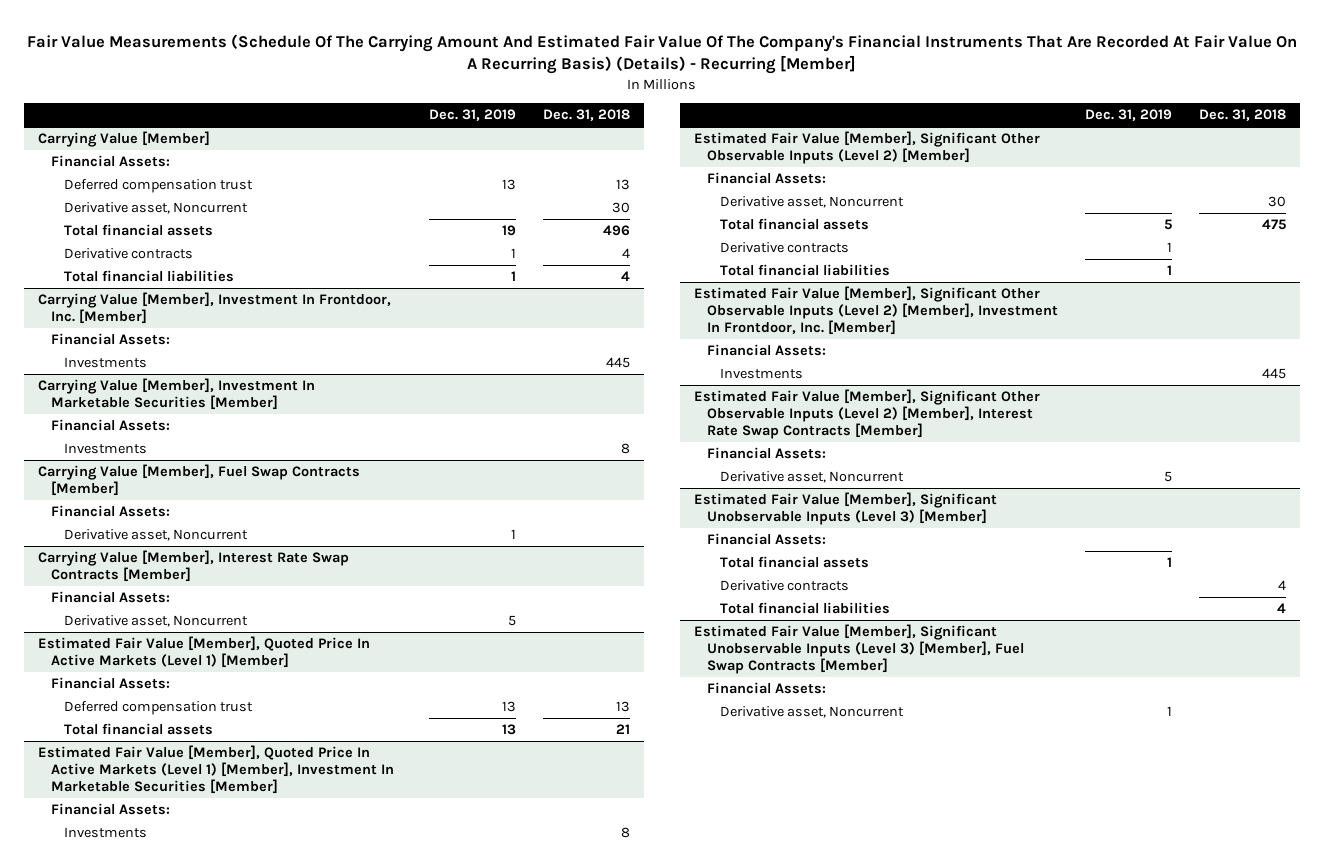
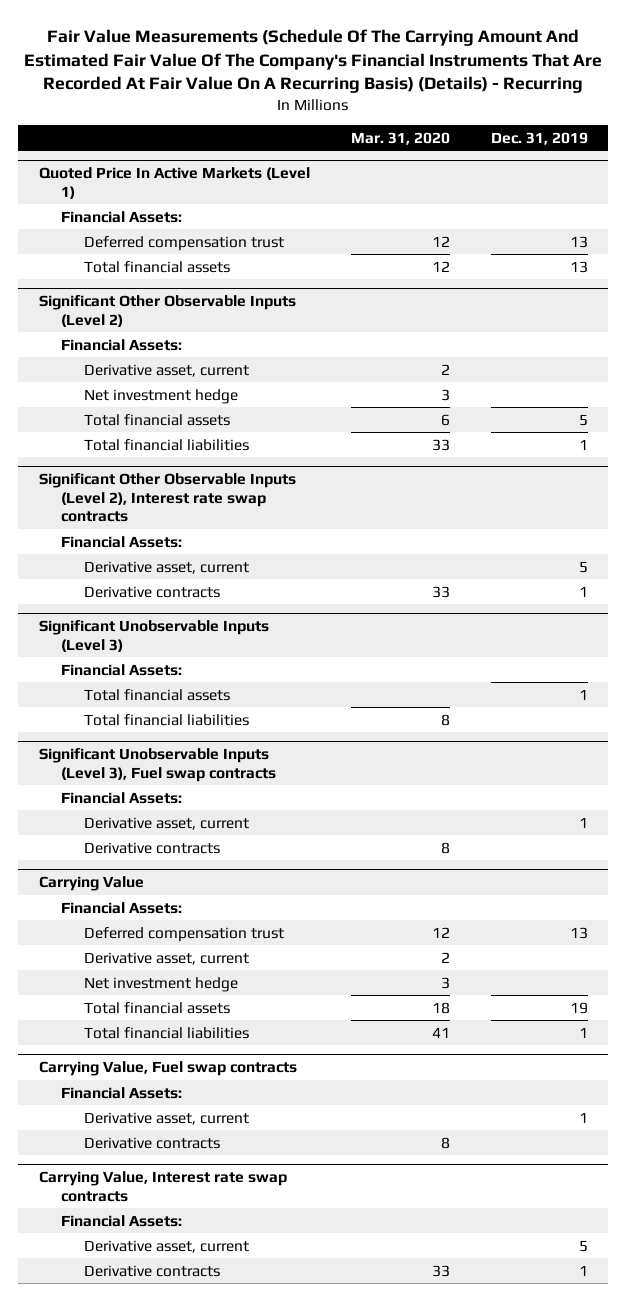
- Fair Value Measurements (Schedule Of The Carrying Amount And Estimated Fair Value Of The Company's Financial Instruments That Are Recorded At Fair Value On A Recurring Basis) (Details) - Recurring [Member]
+ Fair Value Measurements (Schedule Of The Carrying Amount And Estimated Fair Value Of The Company's Financial Instruments That Are Recorded At Fair Value On A Recurring Basis) (Details) - Recurring
- | Dec. 31, 2019 | Dec. 31, 2018
+ | Mar. 31, 2020 | Dec. 31, 2019
- Carrying Value [Member]
+ Quoted Price In Active Markets (Level 1)
- Derivative asset, Noncurrent | | 30
- Total financial assets | 19 | 496
- Derivative contracts | 1 | 4
- Total financial liabilities | 1 | 4
- Carrying Value [Member], Investment In Frontdoor, Inc. [Member]
+ Total financial assets | 12 | 13
+ Significant Other Observable Inputs (Level 2)
- Investments | | 445
- Carrying Value [Member], Investment In Marketable Securities [Member]
+ Derivative asset, current | 2 |
+ Net investment hedge | 3 |
+ Total financial assets | 6 | 5
+ Total financial liabilities | 33 | 1
+ Significant Other Observable Inputs (Level 2), Interest rate swap contracts
- Investments | | 8
- Carrying Value [Member], Fuel Swap Contracts [Member]
+ Derivative asset, current | | 5
+ Derivative contracts | 33 | 1
+ Significant Unobservable Inputs (Level 3)
- Derivative asset, Noncurrent | 1 |
- Carrying Value [Member], Interest Rate Swap Contracts [Member]
+ Total financial assets | | 1
+ Total financial liabilities | 8 |
+ Significant Unobservable Inputs (Level 3), Fuel swap contracts
- Derivative asset, Noncurrent | 5 |
- Estimated Fair Value [Member], Quoted Price In Active Markets (Level 1) [Member]
+ Derivative asset, current | | 1
+ Derivative contracts | 8 |
+ Carrying Value
- Total financial assets | 13 | 21
- Estimated Fair Value [Member], Quoted Price In Active Markets (Level 1) [Member], Investment In Marketable Securities [Member]
- Financial Assets:
- Investments | | 8
- Estimated Fair Value [Member], Significant Other Observable Inputs (Level 2) [Member]
- Financial Assets:
- Derivative asset, Noncurrent | | 30
- Total financial assets | 5 | 475
- Derivative contracts | 1 |
+ Derivative asset, current | 2 |
+ Net investment hedge | 3 |
+ Total financial assets | 18 | 19
- Estimated Fair Value [Member], Significant Other Observable Inputs (Level 2) [Member], Investment In Frontdoor, Inc. [Member]
- Financial Assets:
- Investments | | 445
- Estimated Fair Value [Member], Significant Other Observable Inputs (Level 2) [Member], Interest Rate Swap Contracts [Member]
- Financial Assets:
- Derivative asset, Noncurrent | 5 |
- Estimated Fair Value [Member], Significant Unobservable Inputs (Level 3) [Member]
+ Carrying Value, Fuel swap contracts
- Total financial assets | 1 |
+ Derivative asset, current | | 1
- Total financial liabilities | | 4
- Estimated Fair Value [Member], Significant Unobservable Inputs (Level 3) [Member], Fuel Swap Contracts [Member]
+ Carrying Value, Interest rate swap contracts
- Derivative asset, Noncurrent | 1 |
+ Derivative asset, current | | 5
+ Derivative contracts | 33 | 1

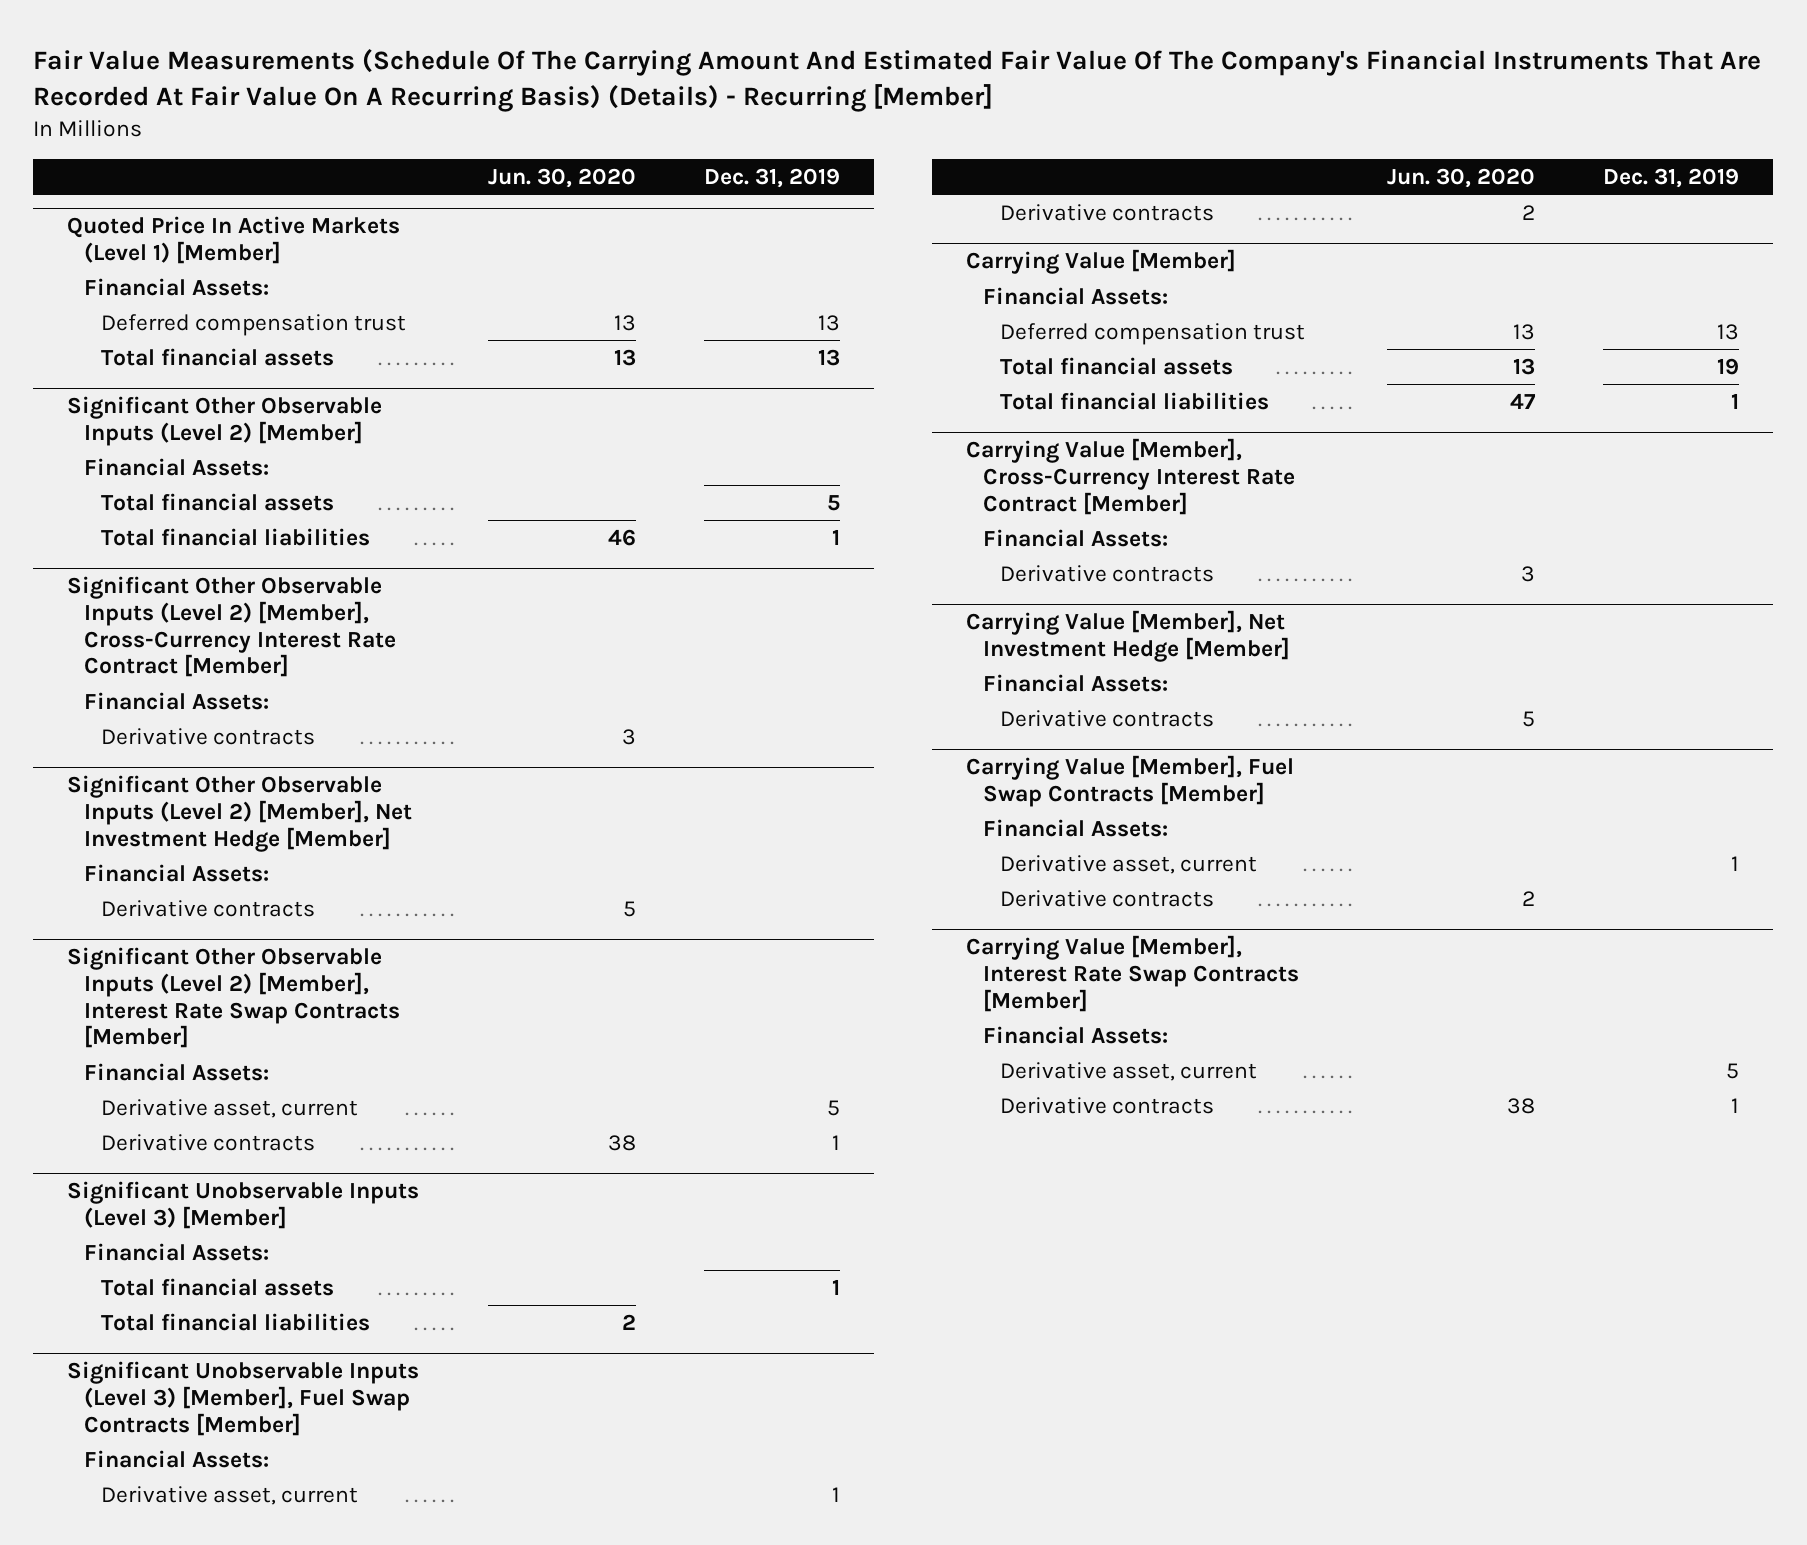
- Fair Value Measurements (Schedule Of The Carrying Amount And Estimated Fair Value Of The Company's Financial Instruments That Are Recorded At Fair Value On A Recurring Basis) (Details) - Recurring
+ Fair Value Measurements (Schedule Of The Carrying Amount And Estimated Fair Value Of The Company's Financial Instruments That Are Recorded At Fair Value On A Recurring Basis) (Details) - Recurring [Member]
- | Mar. 31, 2020 | Dec. 31, 2019
+ | Jun. 30, 2020 | Dec. 31, 2019
- Quoted Price In Active Markets (Level 1)
+ Quoted Price In Active Markets (Level 1) [Member]
- Significant Other Observable Inputs (Level 2)
+ Significant Other Observable Inputs (Level 2) [Member]
- Derivative asset, current | 2 |
- Net investment hedge | 3 |
- Significant Other Observable Inputs (Level 2), Interest rate swap contracts
+ Significant Other Observable Inputs (Level 2) [Member], Cross-Currency Interest Rate Contract [Member]
+ Derivative contracts | 3 |
+ Significant Other Observable Inputs (Level 2) [Member], Net Investment Hedge [Member]
+ Financial Assets:
+ Derivative contracts | 5 |
+ Significant Other Observable Inputs (Level 2) [Member], Interest Rate Swap Contracts [Member]
+ Financial Assets:
- Significant Unobservable Inputs (Level 3)
+ Significant Unobservable Inputs (Level 3) [Member]
- Significant Unobservable Inputs (Level 3), Fuel swap contracts
+ Significant Unobservable Inputs (Level 3) [Member], Fuel Swap Contracts [Member]
- Carrying Value
+ Carrying Value [Member]
- Derivative asset, current | 2 |
- Net investment hedge | 3 |
- Carrying Value, Fuel swap contracts
+ Carrying Value [Member], Cross-Currency Interest Rate Contract [Member]
+ Derivative contracts | 3 |
+ Carrying Value [Member], Net Investment Hedge [Member]
+ Financial Assets:
+ Derivative contracts | 5 |
+ Carrying Value [Member], Fuel Swap Contracts [Member]
+ Financial Assets:
- Carrying Value, Interest rate swap contracts
+ Carrying Value [Member], Interest Rate Swap Contracts [Member]

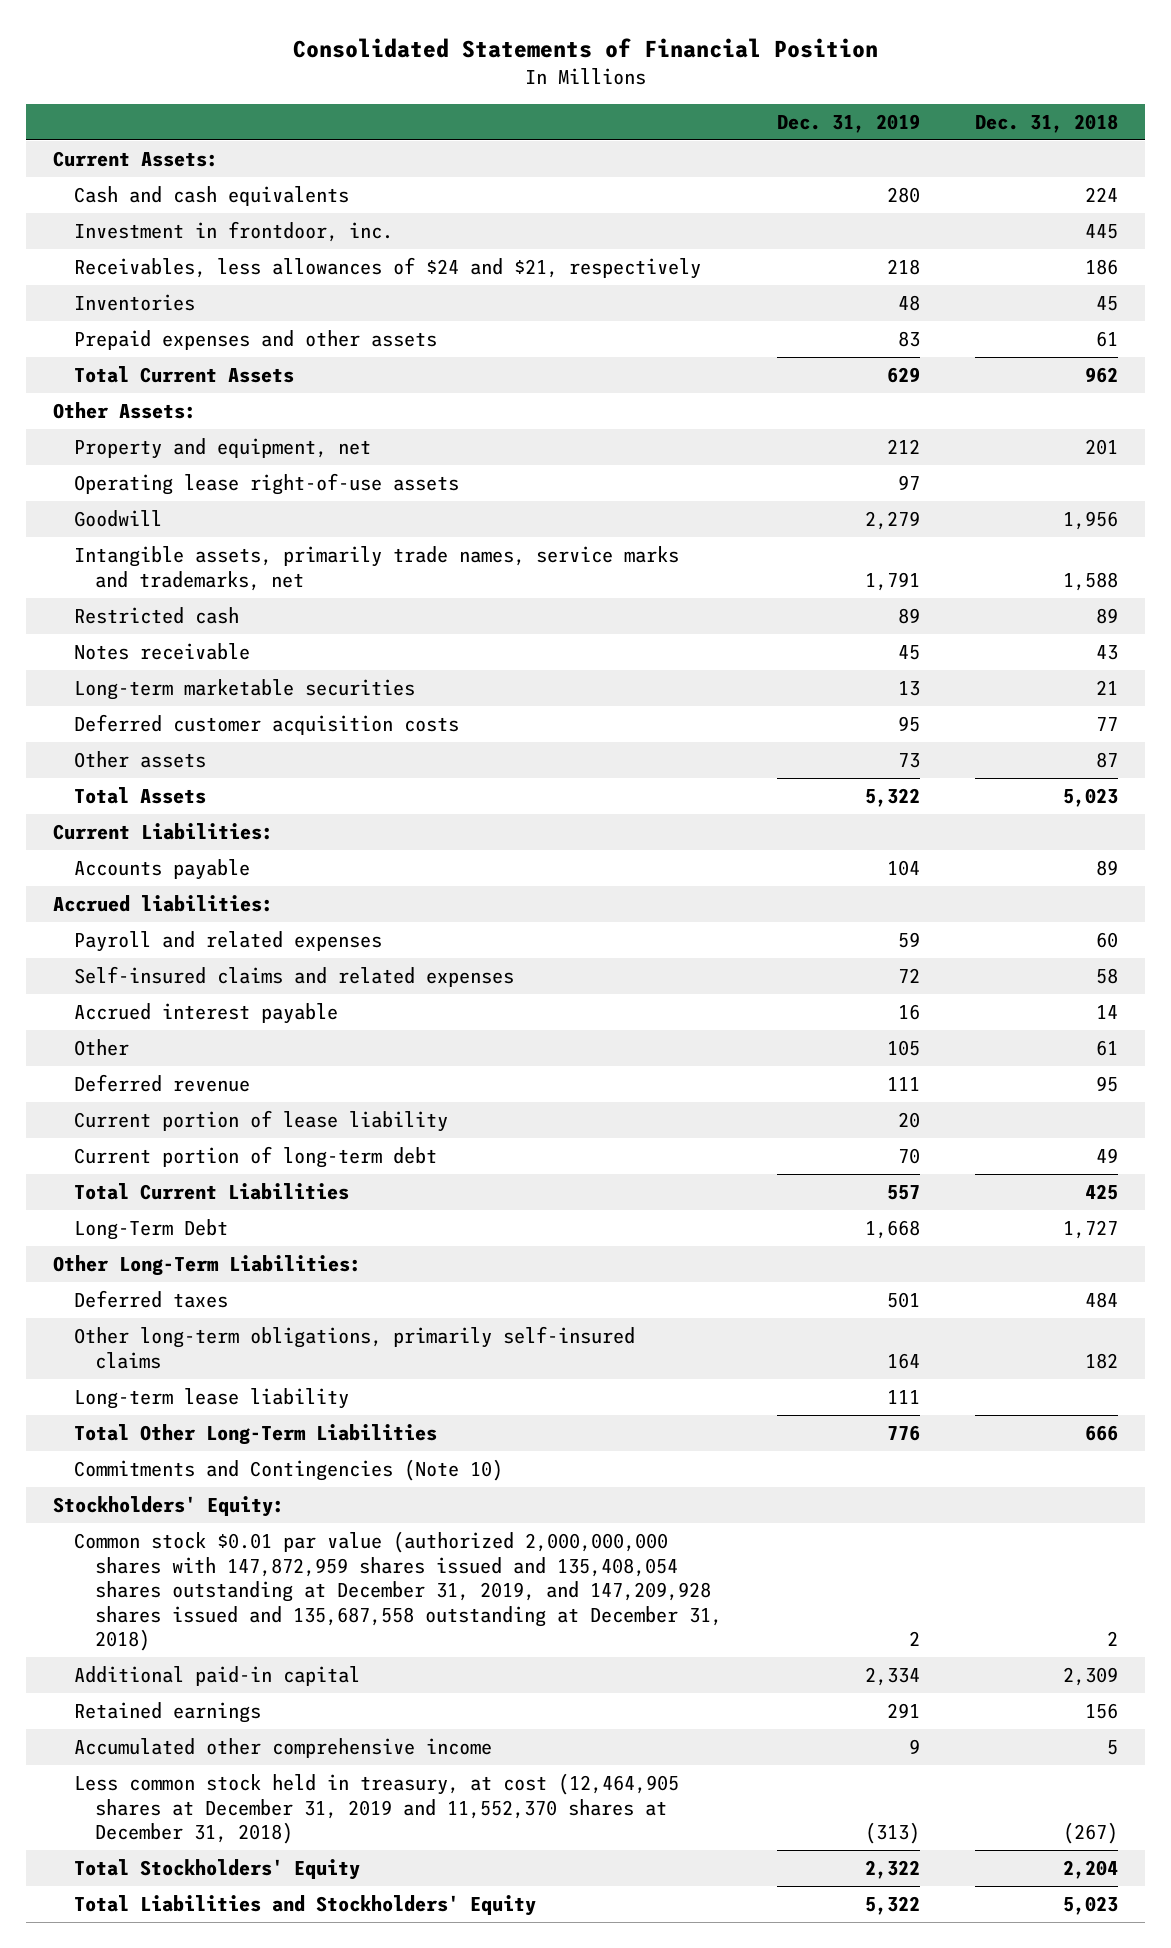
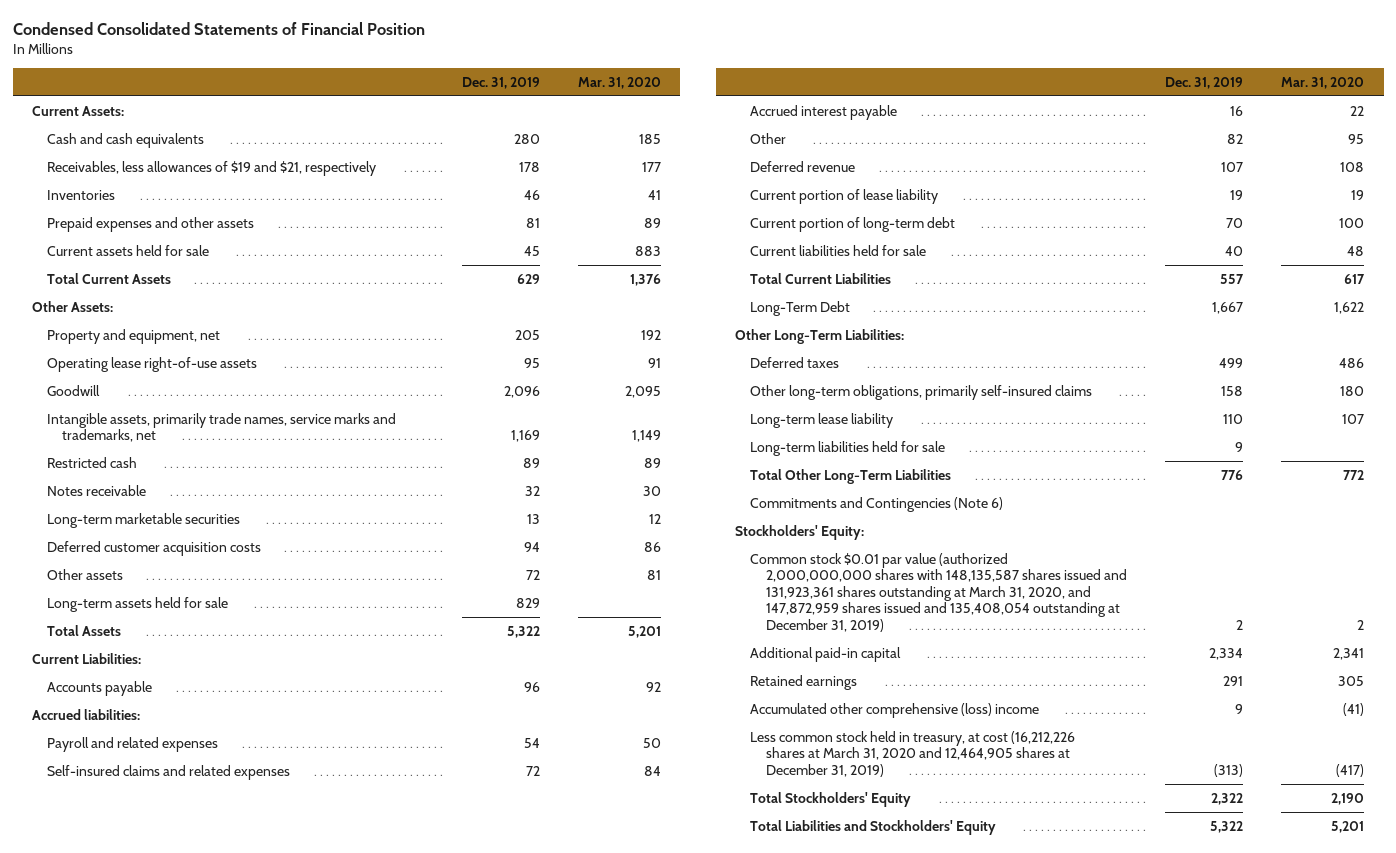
- Consolidated Statements of Financial Position
+ Condensed Consolidated Statements of Financial Position
- | Dec. 31, 2019 | Dec. 31, 2018
+ | Dec. 31, 2019 | Mar. 31, 2020
- Investment in frontdoor, inc. | | 445
- Receivables, less allowances of $24 and $21, respectively | 218 | 186
- Inventories | 48 | 45
- Prepaid expenses and other assets | 83 | 61
+ Receivables, less allowances of $19 and $21, respectively | 178 | 177
+ Inventories | 46 | 41
+ Prepaid expenses and other assets | 81 | 89
+ Current assets held for sale | 45 | 883
- Property and equipment, net | 212 | 201
- Operating lease right-of-use assets | 97 |
- Goodwill | 2,279 | 1,956
- Intangible assets, primarily trade names, service marks and trademarks, net | 1,791 | 1,588
+ Property and equipment, net | 205 | 192
+ Operating lease right-of-use assets | 95 | 91
+ Goodwill | 2,096 | 2,095
+ Intangible assets, primarily trade names, service marks and trademarks, net | 1,169 | 1,149
- Notes receivable | 45 | 43
+ Notes receivable | 32 | 30
- Deferred customer acquisition costs | 95 | 77
- Other assets | 73 | 87
+ Deferred customer acquisition costs | 94 | 86
+ Other assets | 72 | 81
+ Long-term assets held for sale | 829 |
- Accounts payable | 104 | 89
+ Accounts payable | 96 | 92
- Payroll and related expenses | 59 | 60
+ Payroll and related expenses | 54 | 50
- Other | 105 | 61
- Deferred revenue | 111 | 95
- Current portion of lease liability | 20 |
+ Other | 82 | 95
+ Deferred revenue | 107 | 108
+ Current portion of lease liability | 19 | 19
+ Current liabilities held for sale | 40 | 48
- Long-Term Debt | 1,668 | 1,727
+ Long-Term Debt | 1,667 | 1,622
- Deferred taxes | 501 | 484
- Other long-term obligations, primarily self-insured claims | 164 | 182
- Long-term lease liability | 111 |
+ Deferred taxes | 499 | 486
+ Other long-term obligations, primarily self-insured claims | 158 | 180
+ Long-term lease liability | 110 | 107
+ Long-term liabilities held for sale | 9 |
- Commitments and Contingencies (Note 10)
+ Commitments and Contingencies (Note 6)
- Common stock $0.01 par value (authorized 2,000,000,000 shares with 147,872,959 shares issued and 135,408,054 shares outstanding at December 31, 2019, and 147,209,928 shares issued and 135,687,558 outstanding at December 31, 2018) | 2 | 2
+ Common stock $0.01 par value (authorized 2,000,000,000 shares with 148,135,587 shares issued and 131,923,361 shares outstanding at March 31, 2020, and 147,872,959 shares issued and 135,408,054 outstanding at December 31, 2019) | 2 | 2
- Accumulated other comprehensive income | 9 | 5
- Less common stock held in treasury, at cost (12,464,905 shares at December 31, 2019 and 11,552,370 shares at December 31, 2018) | (313) | (267)
+ Accumulated other comprehensive (loss) income | 9 | (41)
+ Less common stock held in treasury, at cost (16,212,226 shares at March 31, 2020 and 12,464,905 shares at December 31, 2019) | (313) | (417)

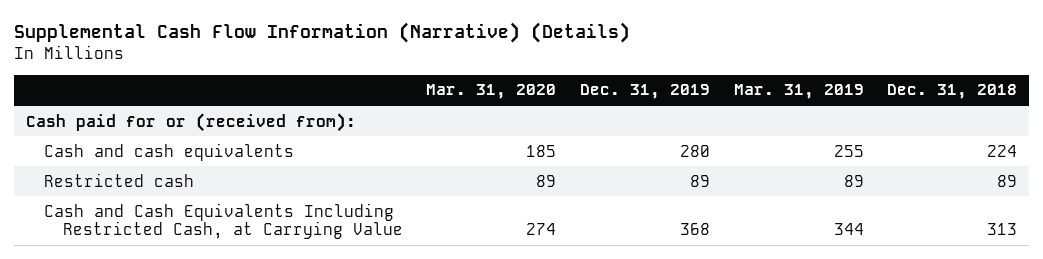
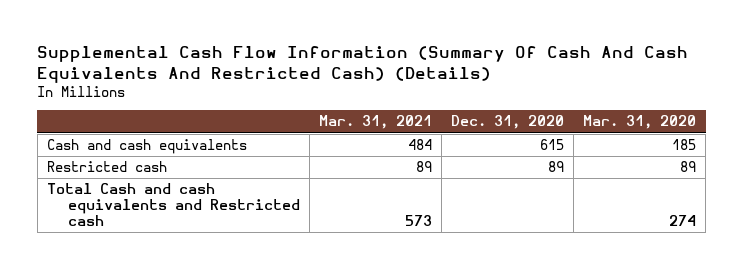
- Supplemental Cash Flow Information (Narrative) (Details)
+ Supplemental Cash Flow Information (Summary Of Cash And Cash Equivalents And Restricted Cash) (Details)
- | Mar. 31, 2020 | Dec. 31, 2019 | Mar. 31, 2019 | Dec. 31, 2018
+ | Mar. 31, 2021 | Dec. 31, 2020 | Mar. 31, 2020
- Cash paid for or (received from):
- Cash and Cash Equivalents Including Restricted Cash, at Carrying Value | 274 | 368 | 344 | 313
+ Total Cash and cash equivalents and Restricted cash | 573 | | 274

